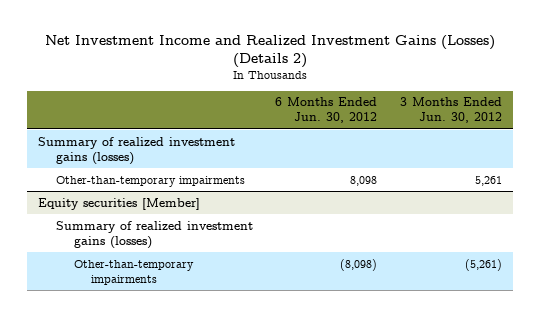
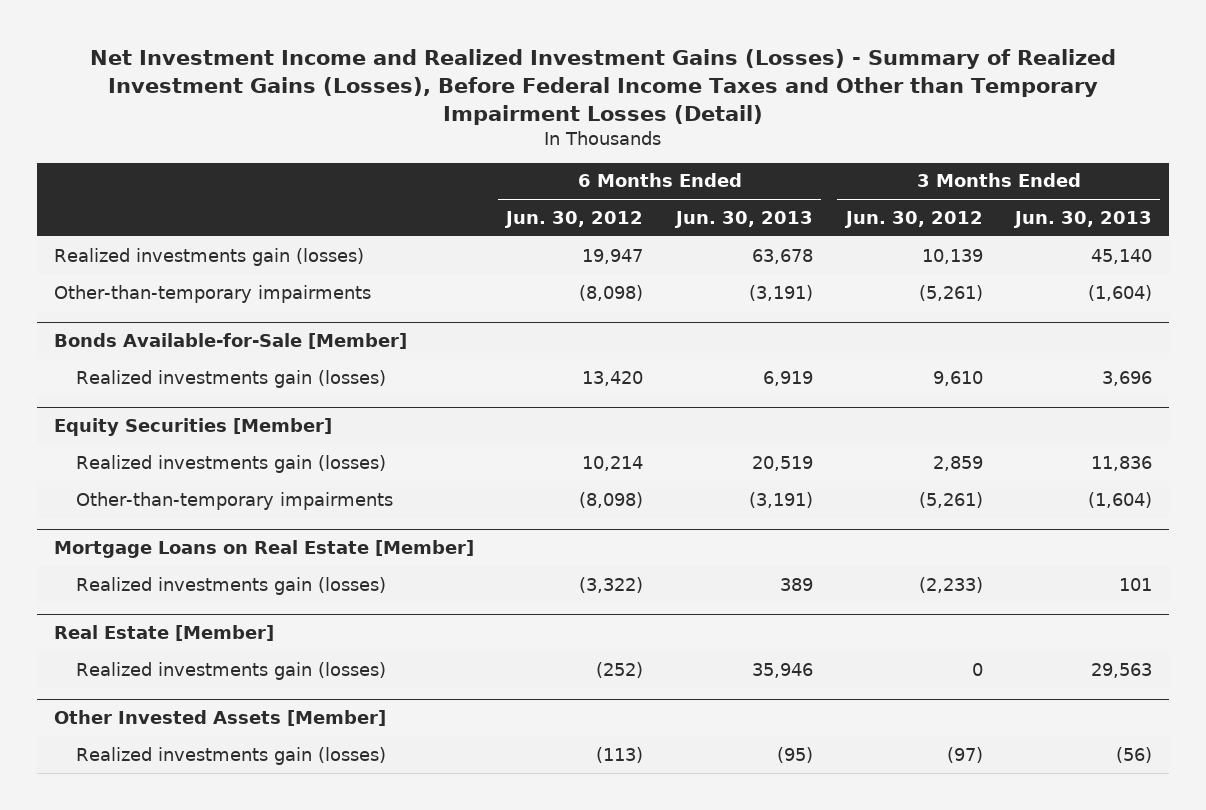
- Net Investment Income and Realized Investment Gains (Losses) (Details 2)
+ Net Investment Income and Realized Investment Gains (Losses) - Summary of Realized Investment Gains (Losses), Before Federal Income Taxes and Other than Temporary Impairment Losses (Detail)
- | 6 Months Ended Jun. 30, 2012 | 3 Months Ended Jun. 30, 2012
+ | 6 Months Ended Jun. 30, 2012 | 6 Months Ended Jun. 30, 2013 | 3 Months Ended Jun. 30, 2012 | 3 Months Ended Jun. 30, 2013
- Summary of realized investment gains (losses)
- Other-than-temporary impairments | 8,098 | 5,261
- Equity securities [Member]
- Summary of realized investment gains (losses)
+ Realized investments gain (losses) | 19,947 | 63,678 | 10,139 | 45,140
+ Bonds Available-for-Sale [Member]
+ Realized investments gain (losses) | 13,420 | 6,919 | 9,610 | 3,696
+ Equity Securities [Member]
+ Realized investments gain (losses) | 10,214 | 20,519 | 2,859 | 11,836
+ Other-than-temporary impairments | (8,098) | (3,191) | (5,261) | (1,604)
+ Mortgage Loans on Real Estate [Member]
+ Realized investments gain (losses) | (3,322) | 389 | (2,233) | 101
+ Real Estate [Member]
+ Realized investments gain (losses) | (252) | 35,946 | 0 | 29,563
+ Other Invested Assets [Member]
+ Realized investments gain (losses) | (113) | (95) | (97) | (56)

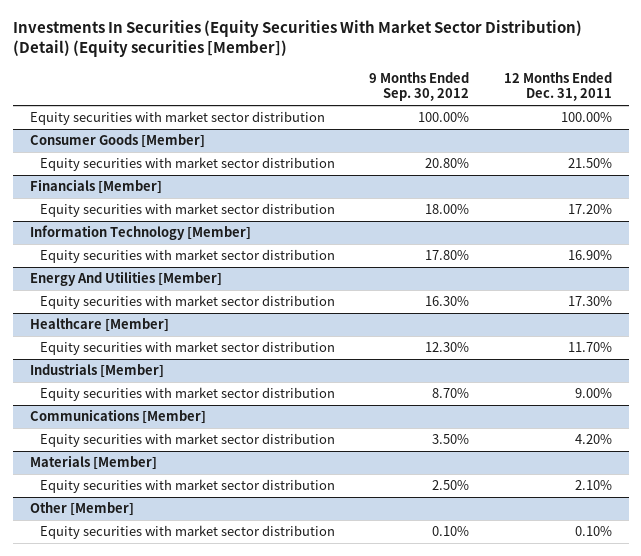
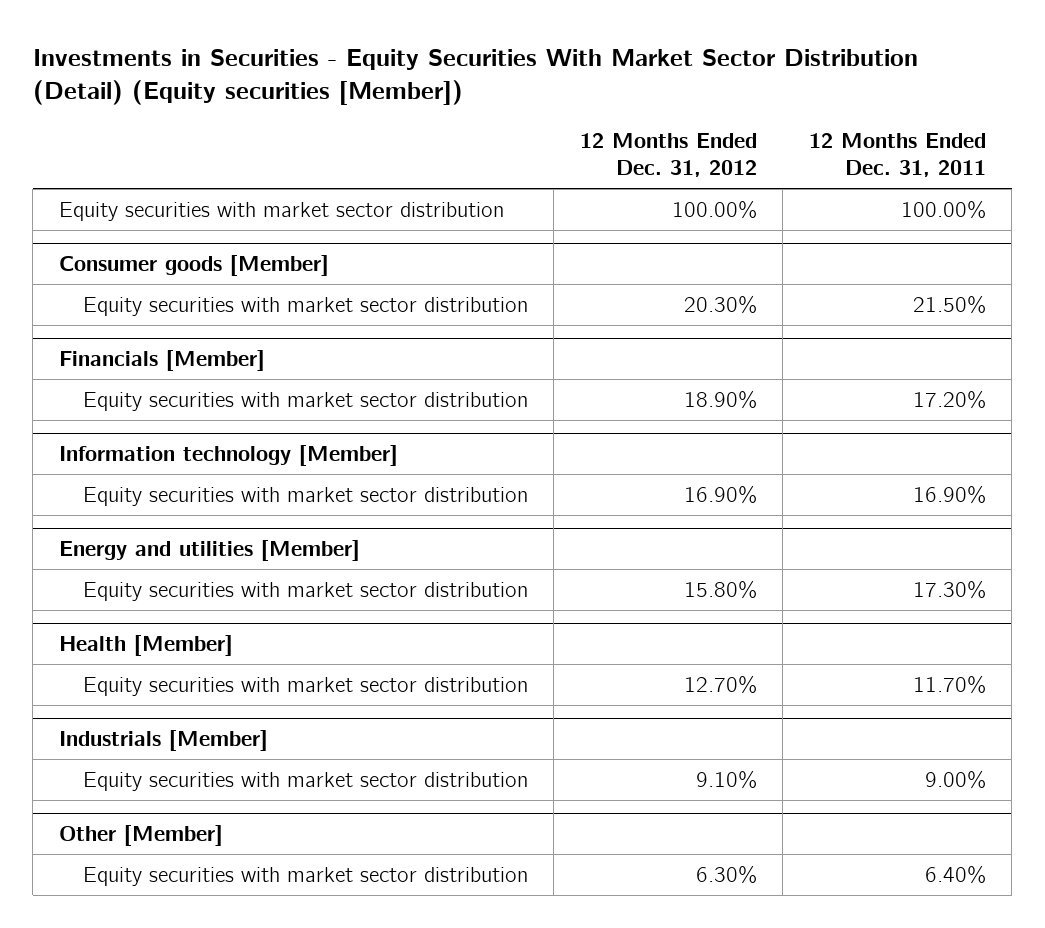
- Investments In Securities (Equity Securities With Market Sector Distribution) (Detail) (Equity securities [Member])
+ Investments in Securities - Equity Securities With Market Sector Distribution (Detail) (Equity securities [Member])
- | 9 Months Ended Sep. 30, 2012 | 12 Months Ended Dec. 31, 2011
+ | 12 Months Ended Dec. 31, 2012 | 12 Months Ended Dec. 31, 2011
- Consumer Goods [Member]
+ Consumer goods [Member]
- Information Technology [Member]
+ Information technology [Member]
- Energy And Utilities [Member]
+ Energy and utilities [Member]
- Healthcare [Member]
+ Health [Member]
- Communications [Member]
- Equity securities with market sector distribution | 3.50% | 4.20%
- Materials [Member]
- Equity securities with market sector distribution | 2.50% | 2.10%
@ Other [Member]
- Equity securities with market sector distribution | 0.10% | 0.10%
+ Equity securities with market sector distribution | 6.30% | 6.40%

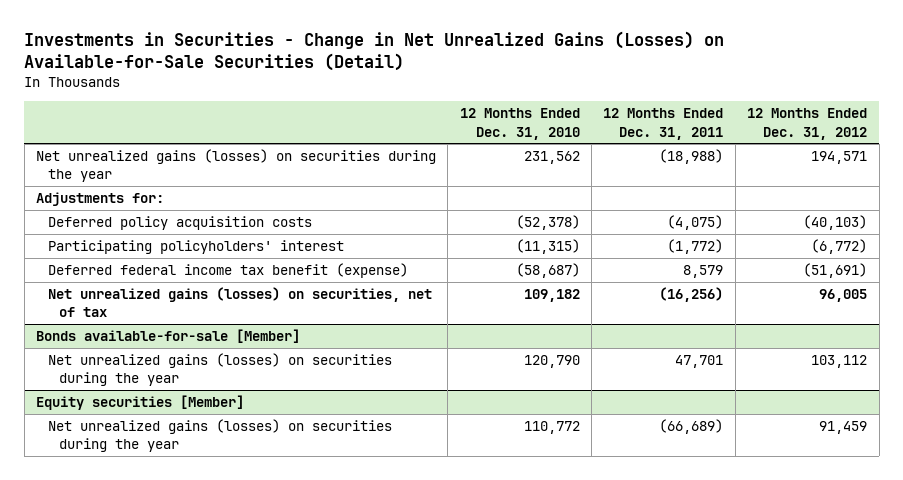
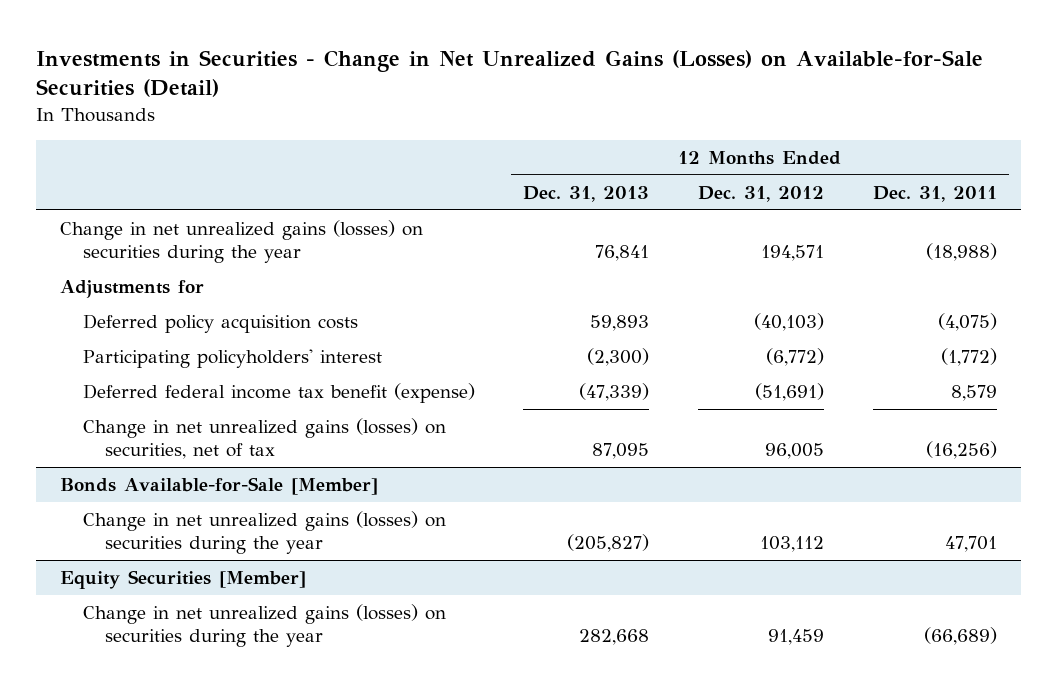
- | 12 Months Ended Dec. 31, 2010 | 12 Months Ended Dec. 31, 2011 | 12 Months Ended Dec. 31, 2012
+ | 12 Months Ended Dec. 31, 2013 | 12 Months Ended Dec. 31, 2012 | 12 Months Ended Dec. 31, 2011
- Net unrealized gains (losses) on securities during the year | 231,562 | (18,988) | 194,571
- Adjustments for:
+ Change in net unrealized gains (losses) on securities during the year | 76,841 | 194,571 | (18,988)
+ Adjustments for
- Net unrealized gains (losses) on securities, net of tax | 109,182 | (16,256) | 96,005
- Bonds available-for-sale [Member]
- Net unrealized gains (losses) on securities during the year | 120,790 | 47,701 | 103,112
- Equity securities [Member]
- Net unrealized gains (losses) on securities during the year | 110,772 | (66,689) | 91,459
+ Change in net unrealized gains (losses) on securities, net of tax | 87,095 | 96,005 | (16,256)
+ Bonds Available-for-Sale [Member]
+ Change in net unrealized gains (losses) on securities during the year | (205,827) | 103,112 | 47,701
+ Equity Securities [Member]
+ Change in net unrealized gains (losses) on securities during the year | 282,668 | 91,459 | (66,689)

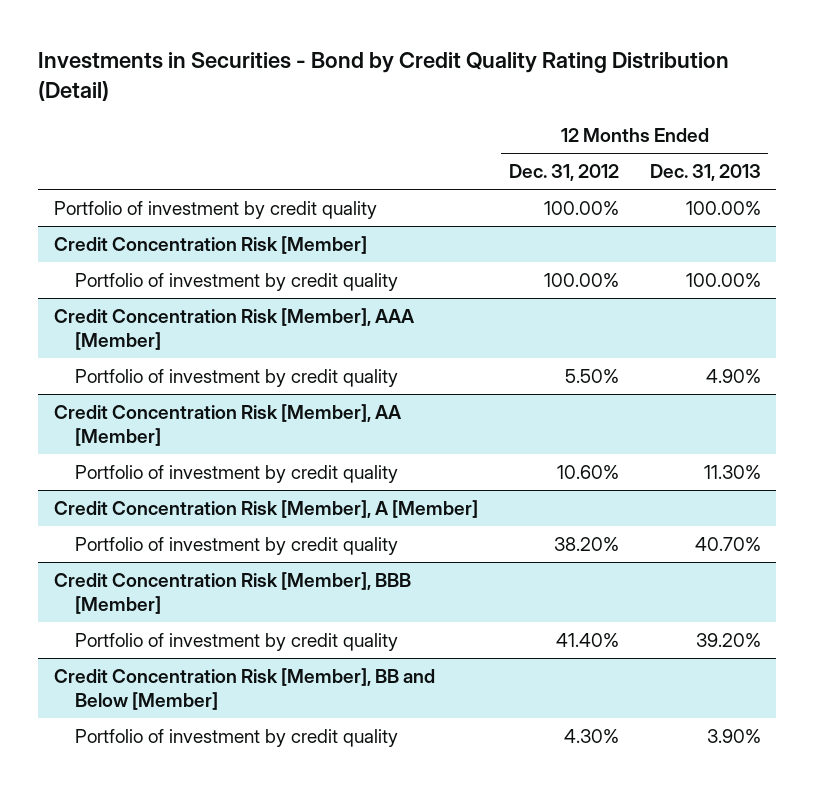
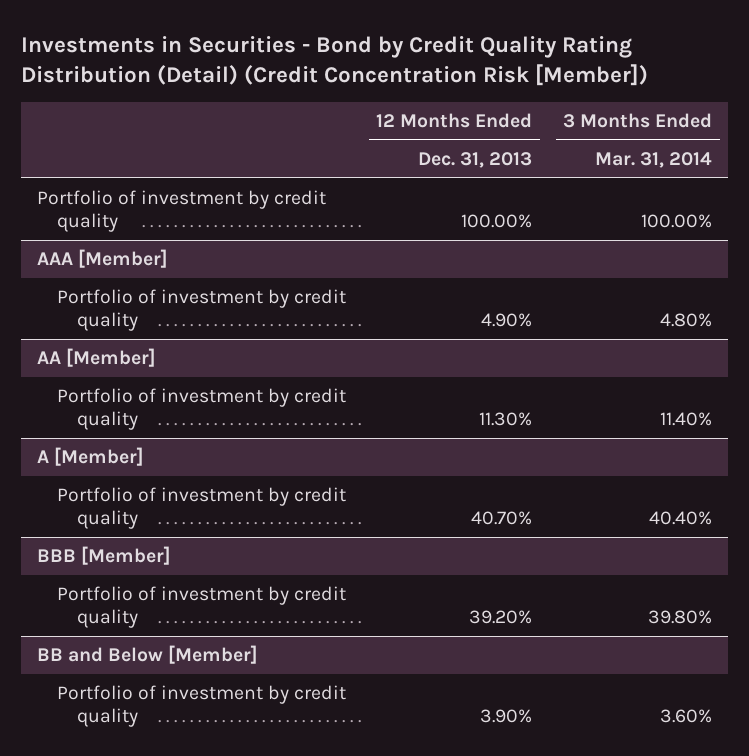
- Investments in Securities - Bond by Credit Quality Rating Distribution (Detail)
+ Investments in Securities - Bond by Credit Quality Rating Distribution (Detail) (Credit Concentration Risk [Member])
- | 12 Months Ended Dec. 31, 2012 | 12 Months Ended Dec. 31, 2013
+ | 12 Months Ended Dec. 31, 2013 | 3 Months Ended Mar. 31, 2014
- Credit Concentration Risk [Member]
- Portfolio of investment by credit quality | 100.00% | 100.00%
- Credit Concentration Risk [Member], AAA [Member]
+ AAA [Member]
- Credit Concentration Risk [Member], AA [Member]
+ AA [Member]
- Credit Concentration Risk [Member], A [Member]
+ A [Member]
- Credit Concentration Risk [Member], BBB [Member]
+ BBB [Member]
- Credit Concentration Risk [Member], BB and Below [Member]
+ BB and Below [Member]

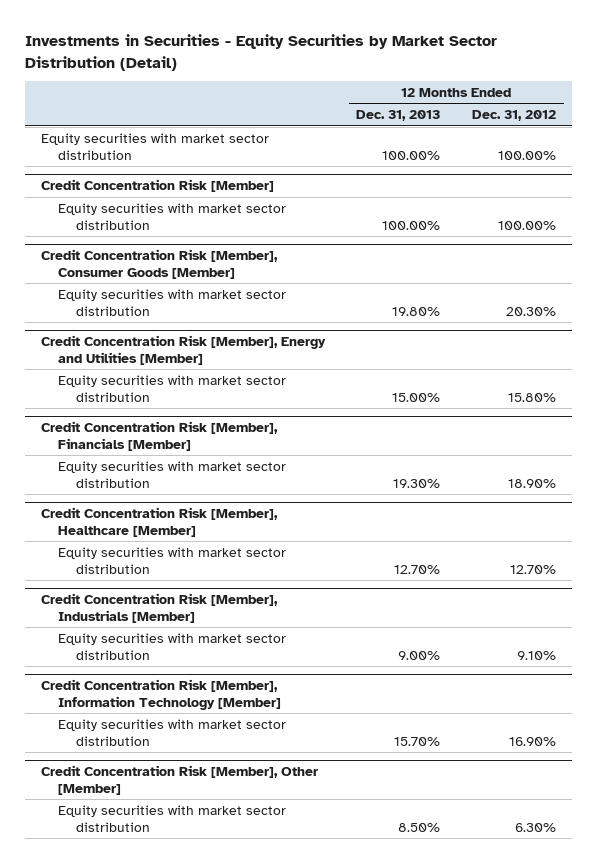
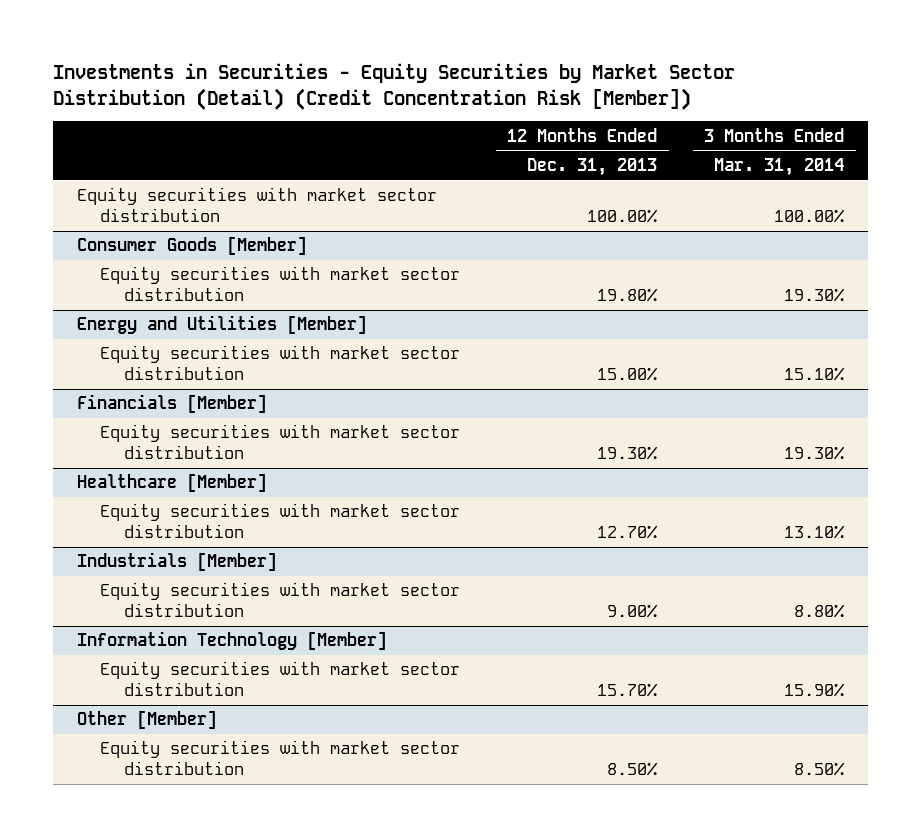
- Investments in Securities - Equity Securities by Market Sector Distribution (Detail)
+ Investments in Securities - Equity Securities by Market Sector Distribution (Detail) (Credit Concentration Risk [Member])
- | 12 Months Ended Dec. 31, 2013 | 12 Months Ended Dec. 31, 2012
+ | 12 Months Ended Dec. 31, 2013 | 3 Months Ended Mar. 31, 2014
- Credit Concentration Risk [Member]
- Equity securities with market sector distribution | 100.00% | 100.00%
- Credit Concentration Risk [Member], Consumer Goods [Member]
+ Consumer Goods [Member]
- Credit Concentration Risk [Member], Energy and Utilities [Member]
+ Energy and Utilities [Member]
- Credit Concentration Risk [Member], Financials [Member]
+ Financials [Member]
- Credit Concentration Risk [Member], Healthcare [Member]
+ Healthcare [Member]
- Credit Concentration Risk [Member], Industrials [Member]
+ Industrials [Member]
- Credit Concentration Risk [Member], Information Technology [Member]
+ Information Technology [Member]
- Credit Concentration Risk [Member], Other [Member]
+ Other [Member]

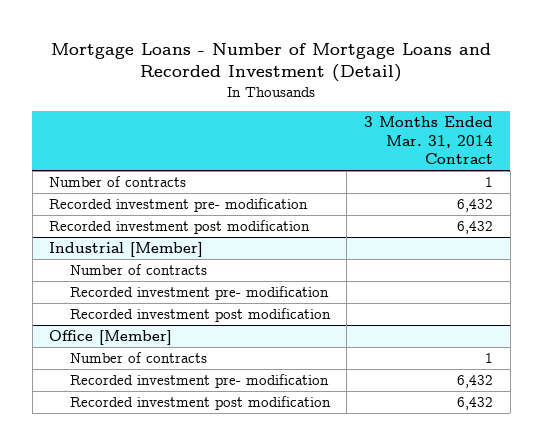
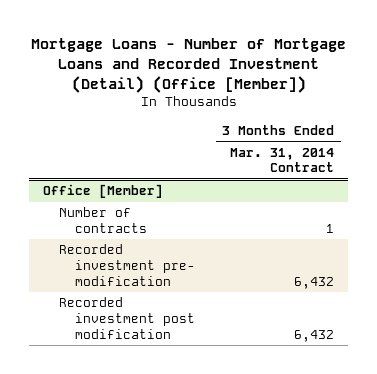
- Mortgage Loans - Number of Mortgage Loans and Recorded Investment (Detail)
+ Mortgage Loans - Number of Mortgage Loans and Recorded Investment (Detail) (Office [Member])
- Number of contracts | 1
- Recorded investment pre- modification | 6,432
- Recorded investment post modification | 6,432
- Industrial [Member]
- Number of contracts
- Recorded investment pre- modification
- Recorded investment post modification

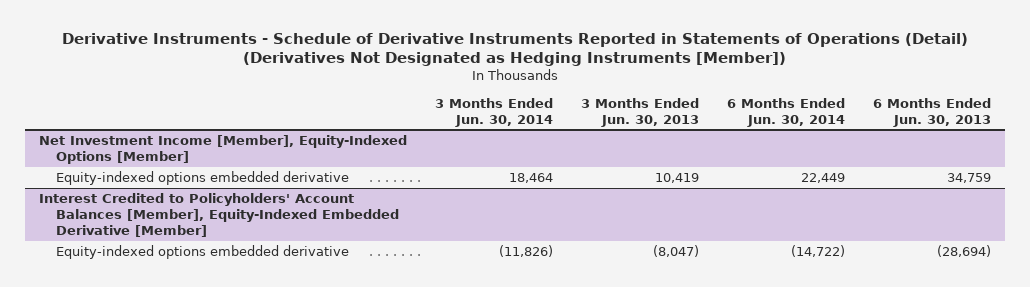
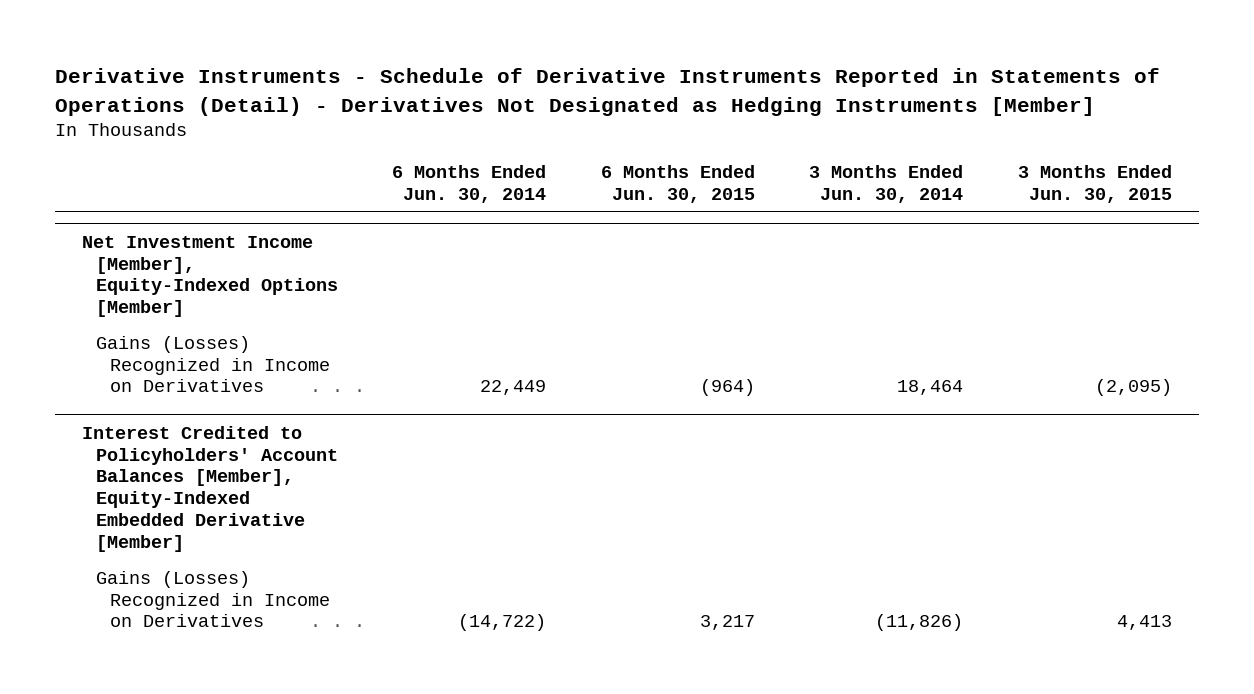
- Derivative Instruments - Schedule of Derivative Instruments Reported in Statements of Operations (Detail) (Derivatives Not Designated as Hedging Instruments [Member])
+ Derivative Instruments - Schedule of Derivative Instruments Reported in Statements of Operations (Detail) - Derivatives Not Designated as Hedging Instruments [Member]
- | 3 Months Ended Jun. 30, 2014 | 3 Months Ended Jun. 30, 2013 | 6 Months Ended Jun. 30, 2014 | 6 Months Ended Jun. 30, 2013
+ | 6 Months Ended Jun. 30, 2014 | 6 Months Ended Jun. 30, 2015 | 3 Months Ended Jun. 30, 2014 | 3 Months Ended Jun. 30, 2015
@ Net Investment Income [Member], Equity-Indexed Options [Member]
- Equity-indexed options embedded derivative | 18,464 | 10,419 | 22,449 | 34,759
+ Gains (Losses) Recognized in Income on Derivatives | 22,449 | (964) | 18,464 | (2,095)
@ Interest Credited to Policyholders' Account Balances [Member], Equity-Indexed Embedded Derivative [Member]
- Equity-indexed options embedded derivative | (11,826) | (8,047) | (14,722) | (28,694)
+ Gains (Losses) Recognized in Income on Derivatives | (14,722) | 3,217 | (11,826) | 4,413

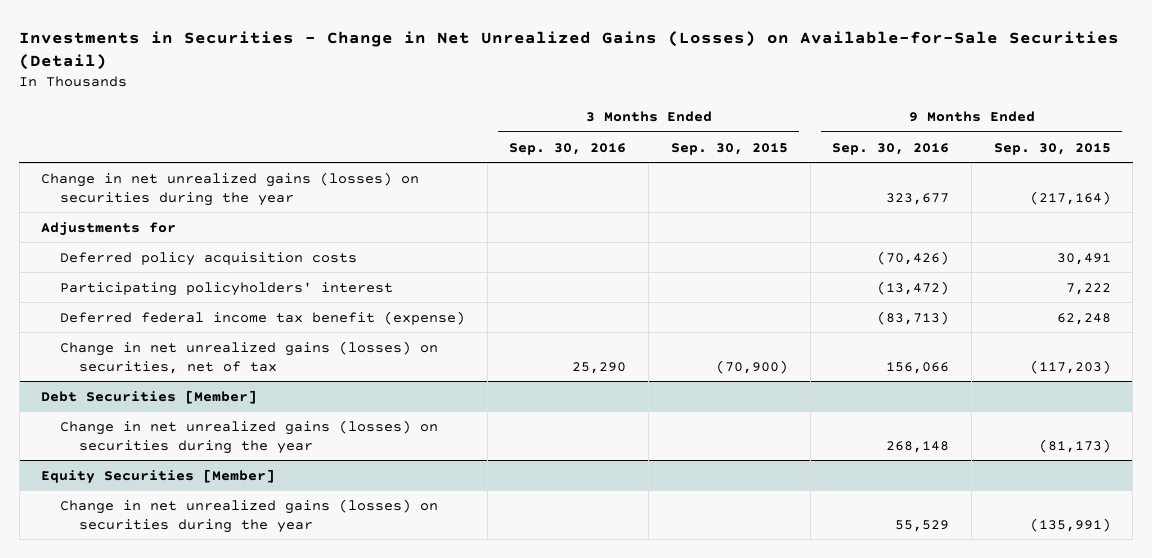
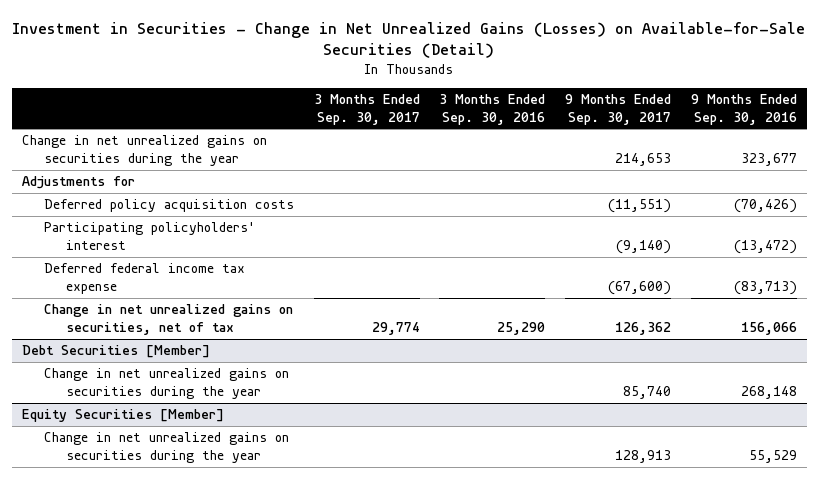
- Investments in Securities - Change in Net Unrealized Gains (Losses) on Available-for-Sale Securities (Detail)
+ Investment in Securities - Change in Net Unrealized Gains (Losses) on Available-for-Sale Securities (Detail)
- | 3 Months Ended Sep. 30, 2016 | 3 Months Ended Sep. 30, 2015 | 9 Months Ended Sep. 30, 2016 | 9 Months Ended Sep. 30, 2015
+ | 3 Months Ended Sep. 30, 2017 | 3 Months Ended Sep. 30, 2016 | 9 Months Ended Sep. 30, 2017 | 9 Months Ended Sep. 30, 2016
- Change in net unrealized gains (losses) on securities during the year | | | 323,677 | (217,164)
+ Change in net unrealized gains on securities during the year | | | 214,653 | 323,677
- Deferred federal income tax benefit (expense) | | | (83,713) | 62,248
- Change in net unrealized gains (losses) on securities, net of tax | 25,290 | (70,900) | 156,066 | (117,203)
+ Deferred federal income tax expense | | | (67,600) | (83,713)
+ Change in net unrealized gains on securities, net of tax | 29,774 | 25,290 | 126,362 | 156,066
@ Debt Securities [Member]
- Change in net unrealized gains (losses) on securities during the year | | | 268,148 | (81,173)
+ Change in net unrealized gains on securities during the year | | | 85,740 | 268,148
@ Equity Securities [Member]
- Change in net unrealized gains (losses) on securities during the year | | | 55,529 | (135,991)
+ Change in net unrealized gains on securities during the year | | | 128,913 | 55,529

